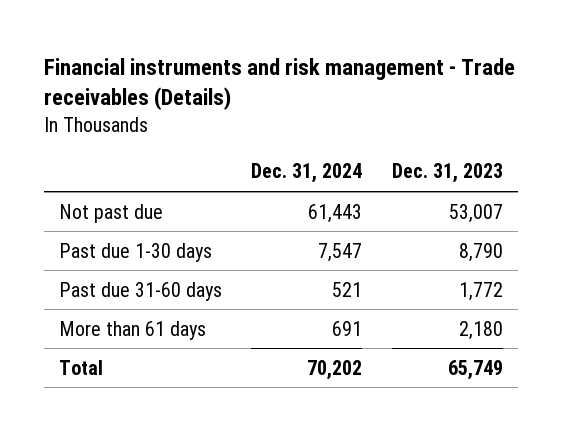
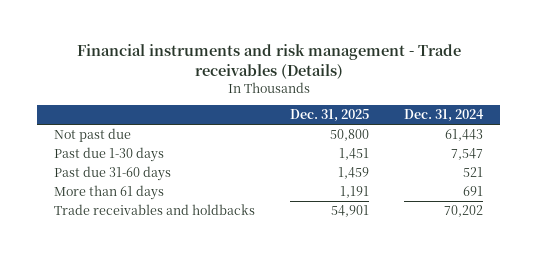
- | Dec. 31, 2024 | Dec. 31, 2023
+ | Dec. 31, 2025 | Dec. 31, 2024
- Total | 70,202 | 65,749
+ Trade receivables and holdbacks | 54,901 | 70,202

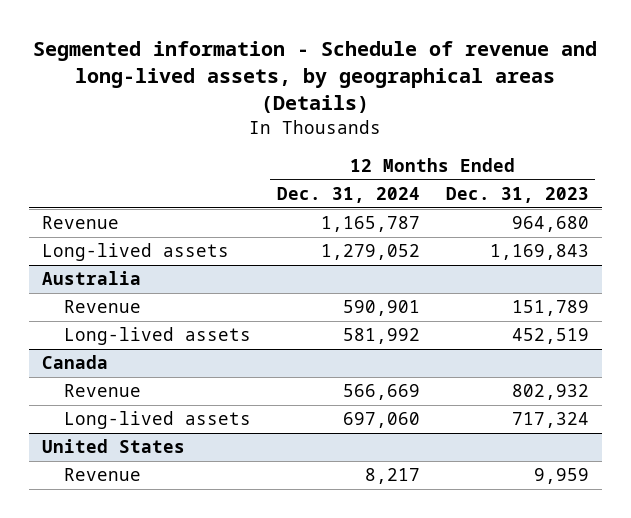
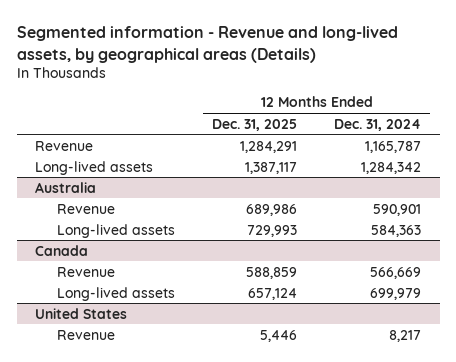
- Segmented information - Schedule of revenue and long-lived assets, by geographical areas (Details)
+ Segmented information - Revenue and long-lived assets, by geographical areas (Details)
- | 12 Months Ended Dec. 31, 2024 | 12 Months Ended Dec. 31, 2023
+ | 12 Months Ended Dec. 31, 2025 | 12 Months Ended Dec. 31, 2024
- Long-lived assets | 1,279,052 | 1,169,843
+ Long-lived assets | 1,387,117 | 1,284,342
@ Australia
- Long-lived assets | 581,992 | 452,519
+ Long-lived assets | 729,993 | 584,363
@ Canada
- Long-lived assets | 697,060 | 717,324
+ Long-lived assets | 657,124 | 699,979

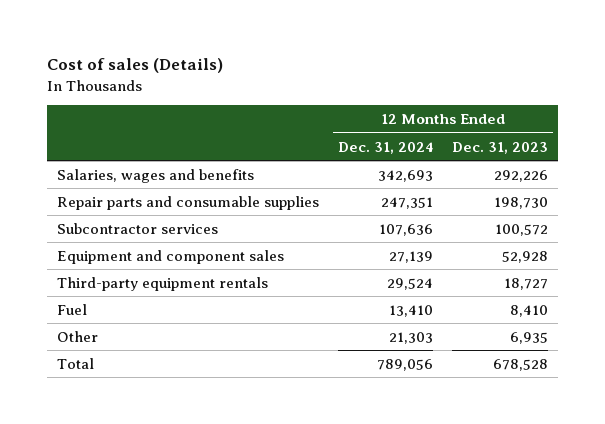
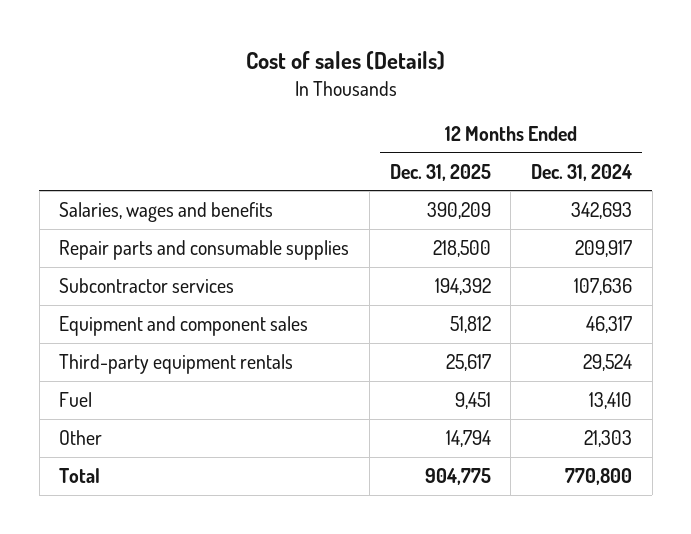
- | 12 Months Ended Dec. 31, 2024 | 12 Months Ended Dec. 31, 2023
+ | 12 Months Ended Dec. 31, 2025 | 12 Months Ended Dec. 31, 2024
- Repair parts and consumable supplies | 247,351 | 198,730
+ Repair parts and consumable supplies | 218,500 | 209,917
- Equipment and component sales | 27,139 | 52,928
+ Equipment and component sales | 51,812 | 46,317
- Total | 789,056 | 678,528
+ Total | 904,775 | 770,800

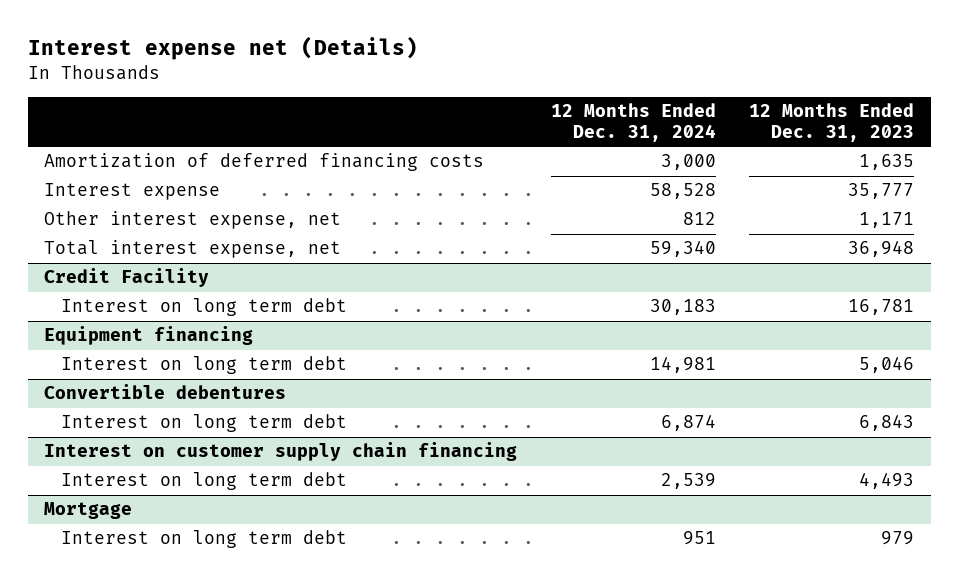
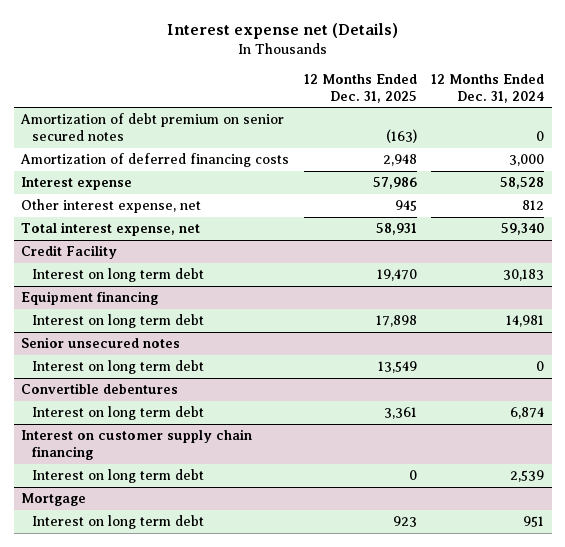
- | 12 Months Ended Dec. 31, 2024 | 12 Months Ended Dec. 31, 2023
+ | 12 Months Ended Dec. 31, 2025 | 12 Months Ended Dec. 31, 2024
+ Amortization of debt premium on senior secured notes | (163) | 0
+ Senior unsecured notes
+ Interest on long term debt | 13,549 | 0

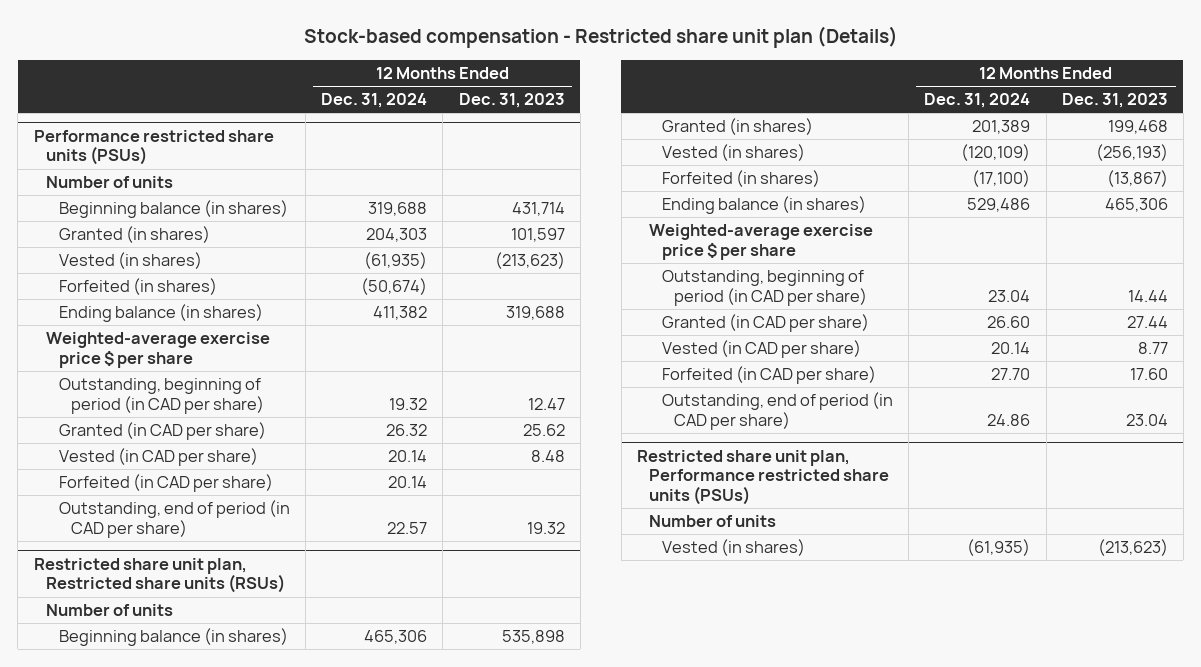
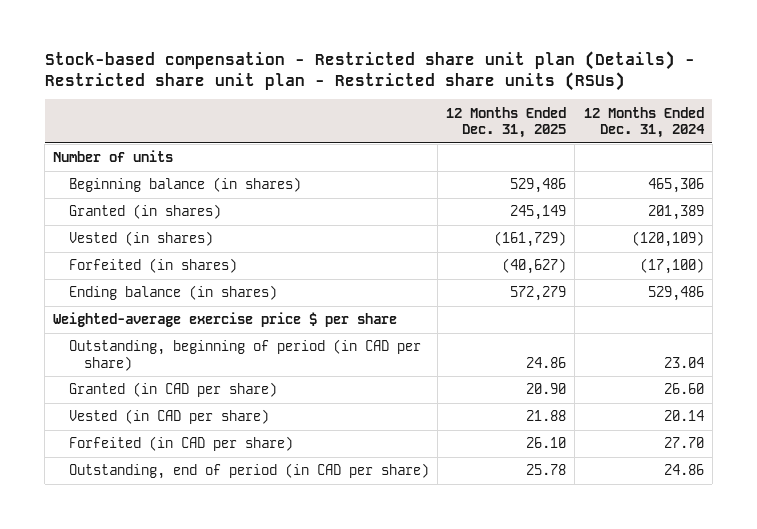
- Stock-based compensation - Restricted share unit plan (Details)
+ Stock-based compensation - Restricted share unit plan (Details) - Restricted share unit plan - Restricted share units (RSUs)
- | 12 Months Ended Dec. 31, 2024 | 12 Months Ended Dec. 31, 2023
+ | 12 Months Ended Dec. 31, 2025 | 12 Months Ended Dec. 31, 2024
- Performance restricted share units (PSUs)
- Beginning balance (in shares) | 319,688 | 431,714
- Granted (in shares) | 204,303 | 101,597
- Vested (in shares) | (61,935) | (213,623)
- Forfeited (in shares) | (50,674) |
- Ending balance (in shares) | 411,382 | 319,688
- Weighted-average exercise price $ per share
- Outstanding, beginning of period (in CAD per share) | 19.32 | 12.47
- Granted (in CAD per share) | 26.32 | 25.62
- Vested (in CAD per share) | 20.14 | 8.48
- Forfeited (in CAD per share) | 20.14 |
- Outstanding, end of period (in CAD per share) | 22.57 | 19.32
- Restricted share unit plan, Restricted share units (RSUs)
- Number of units
- Restricted share unit plan, Performance restricted share units (PSUs)
- Number of units
- Vested (in shares) | (61,935) | (213,623)

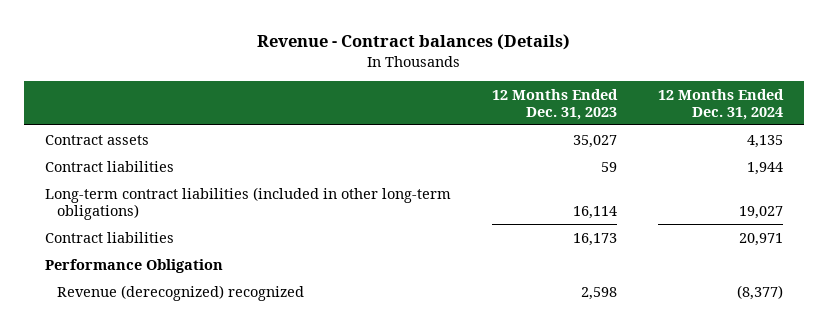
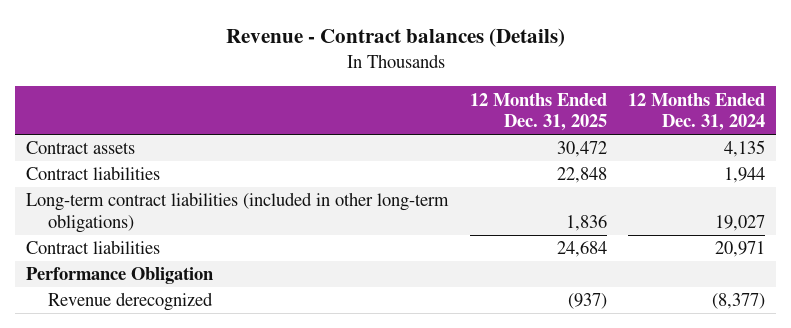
- | 12 Months Ended Dec. 31, 2023 | 12 Months Ended Dec. 31, 2024
+ | 12 Months Ended Dec. 31, 2025 | 12 Months Ended Dec. 31, 2024
- Revenue (derecognized) recognized | 2,598 | (8,377)
+ Revenue derecognized | (937) | (8,377)

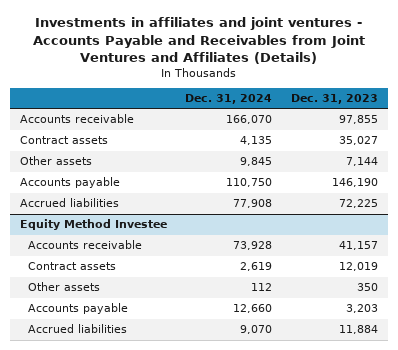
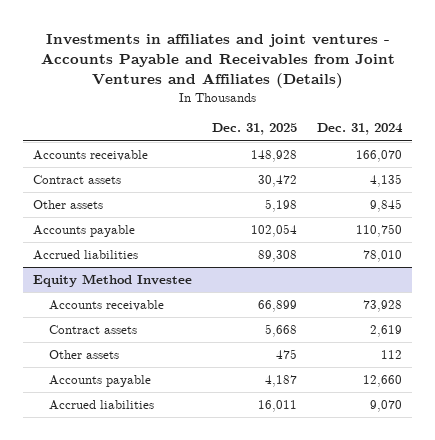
- | Dec. 31, 2024 | Dec. 31, 2023
+ | Dec. 31, 2025 | Dec. 31, 2024
- Accrued liabilities | 77,908 | 72,225
+ Accrued liabilities | 89,308 | 78,010

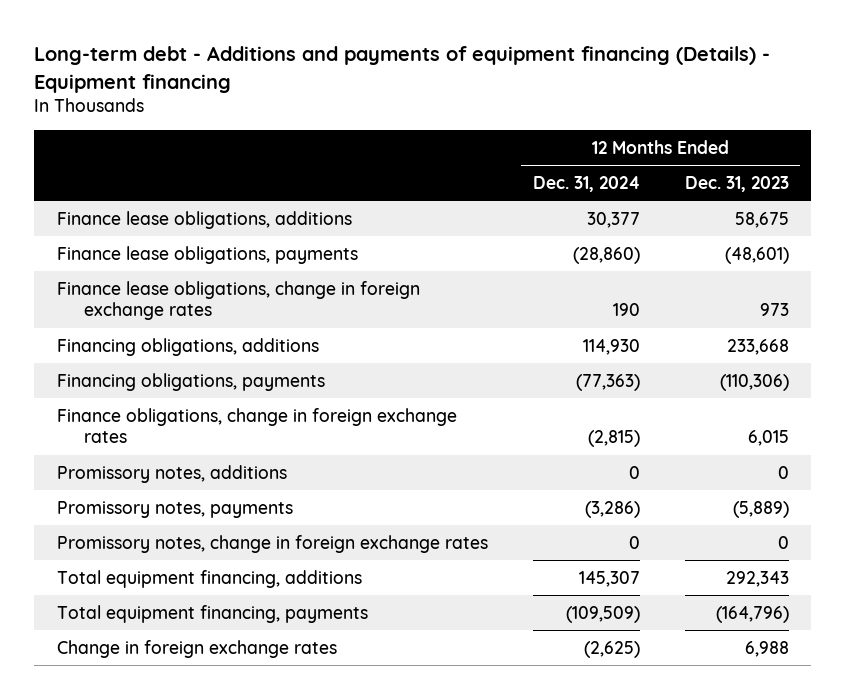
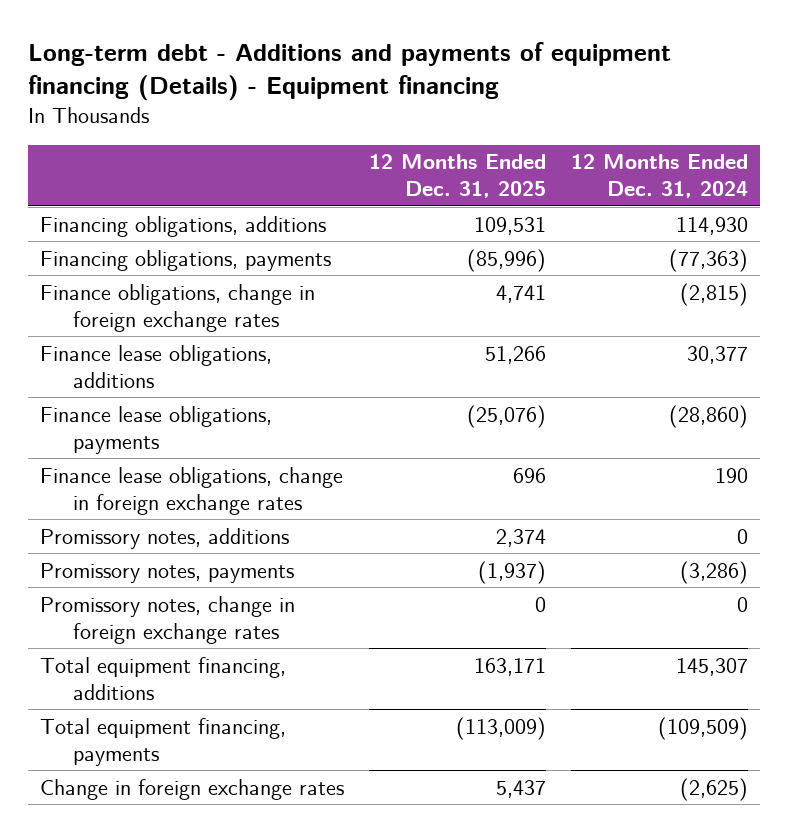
- | 12 Months Ended Dec. 31, 2024 | 12 Months Ended Dec. 31, 2023
+ | 12 Months Ended Dec. 31, 2025 | 12 Months Ended Dec. 31, 2024
moved down: Finance lease obligations, additions | 51,266 | 30,377
moved down: Finance lease obligations, payments | (25,076) | (28,860)
moved down: Finance lease obligations, change in foreign exchange rates | 696 | 190

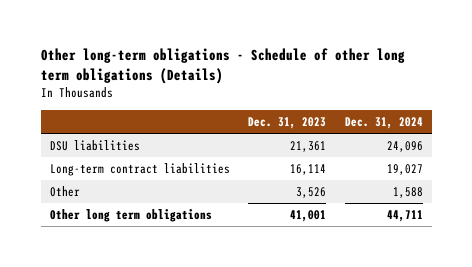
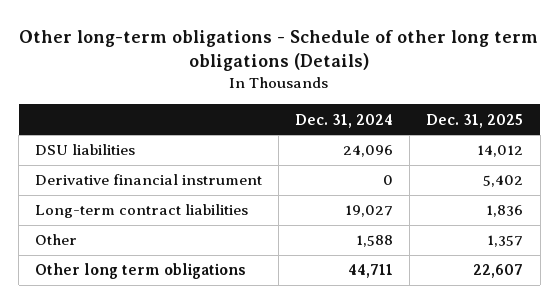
- | Dec. 31, 2023 | Dec. 31, 2024
+ | Dec. 31, 2024 | Dec. 31, 2025
+ Derivative financial instrument | 0 | 5,402

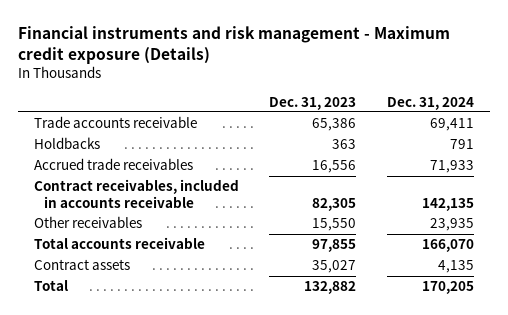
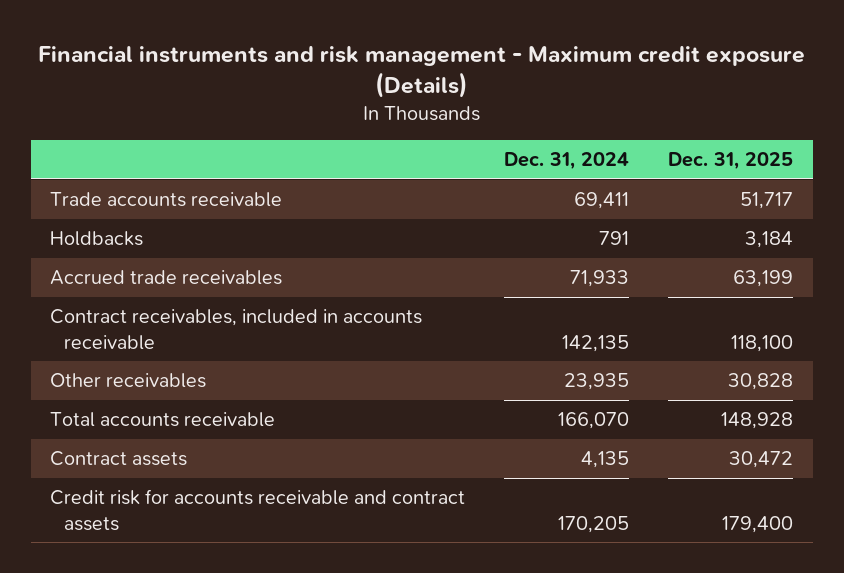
- | Dec. 31, 2023 | Dec. 31, 2024
+ | Dec. 31, 2024 | Dec. 31, 2025
- Total | 132,882 | 170,205
+ Credit risk for accounts receivable and contract assets | 170,205 | 179,400

